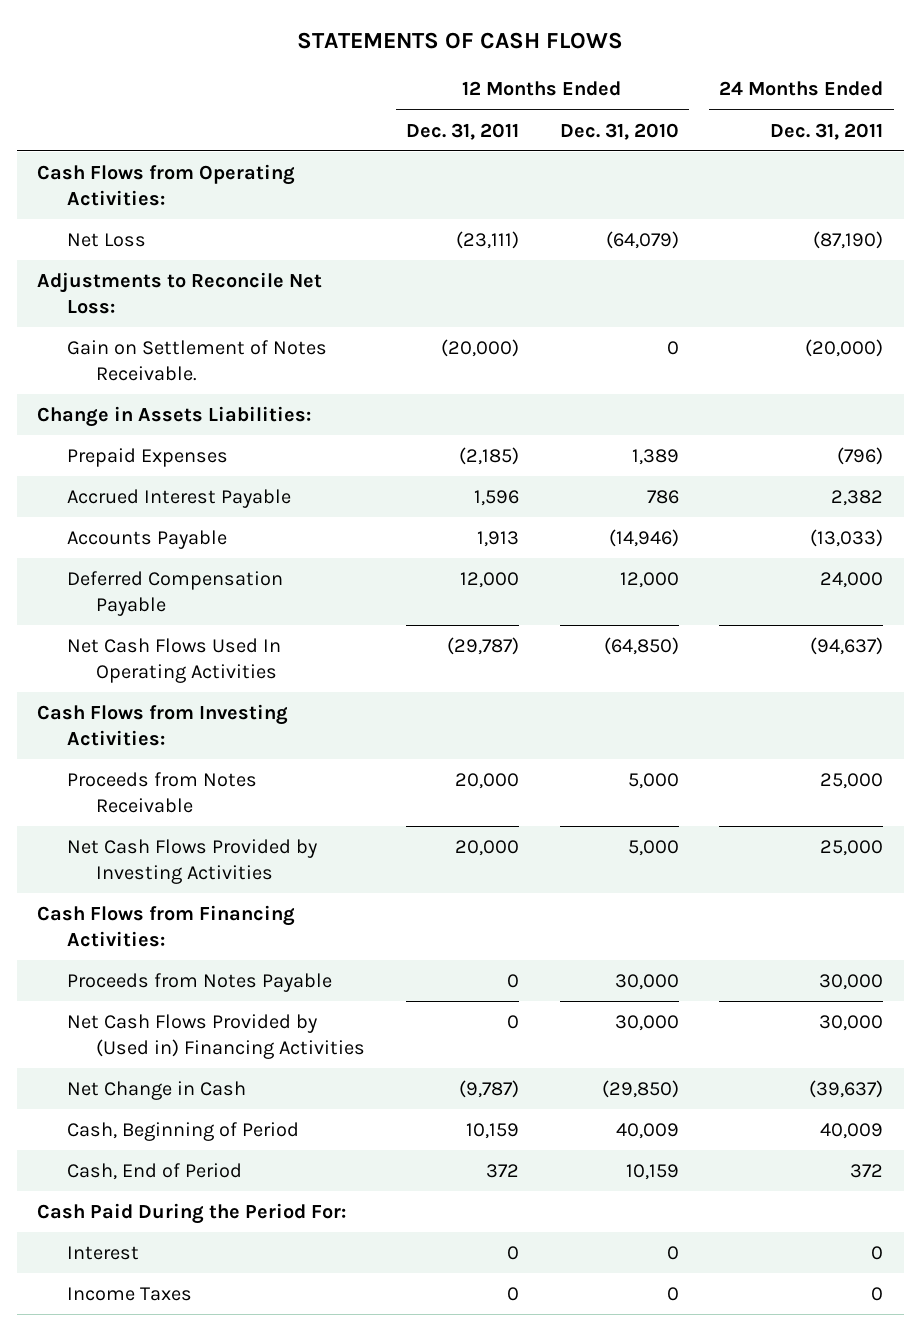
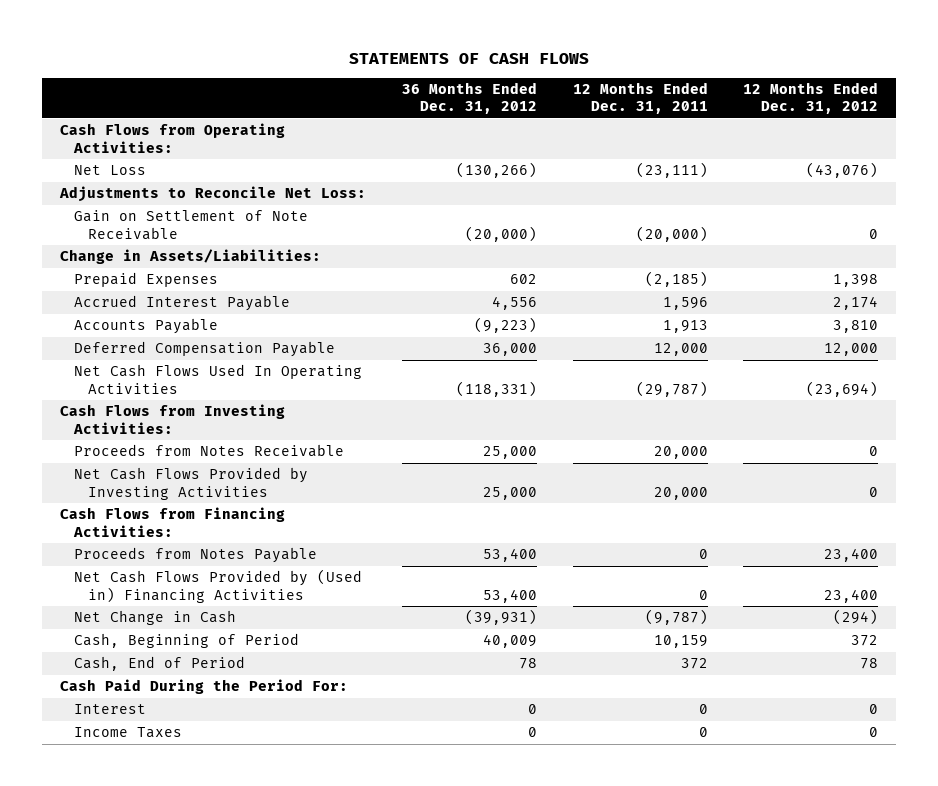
- | 12 Months Ended Dec. 31, 2011 | 12 Months Ended Dec. 31, 2010 | 24 Months Ended Dec. 31, 2011
+ | 36 Months Ended Dec. 31, 2012 | 12 Months Ended Dec. 31, 2011 | 12 Months Ended Dec. 31, 2012
- Gain on Settlement of Notes Receivable. | (20,000) | 0 | (20,000)
- Change in Assets Liabilities:
+ Gain on Settlement of Note Receivable | (20,000) | (20,000) | 0
+ Change in Assets/Liabilities:

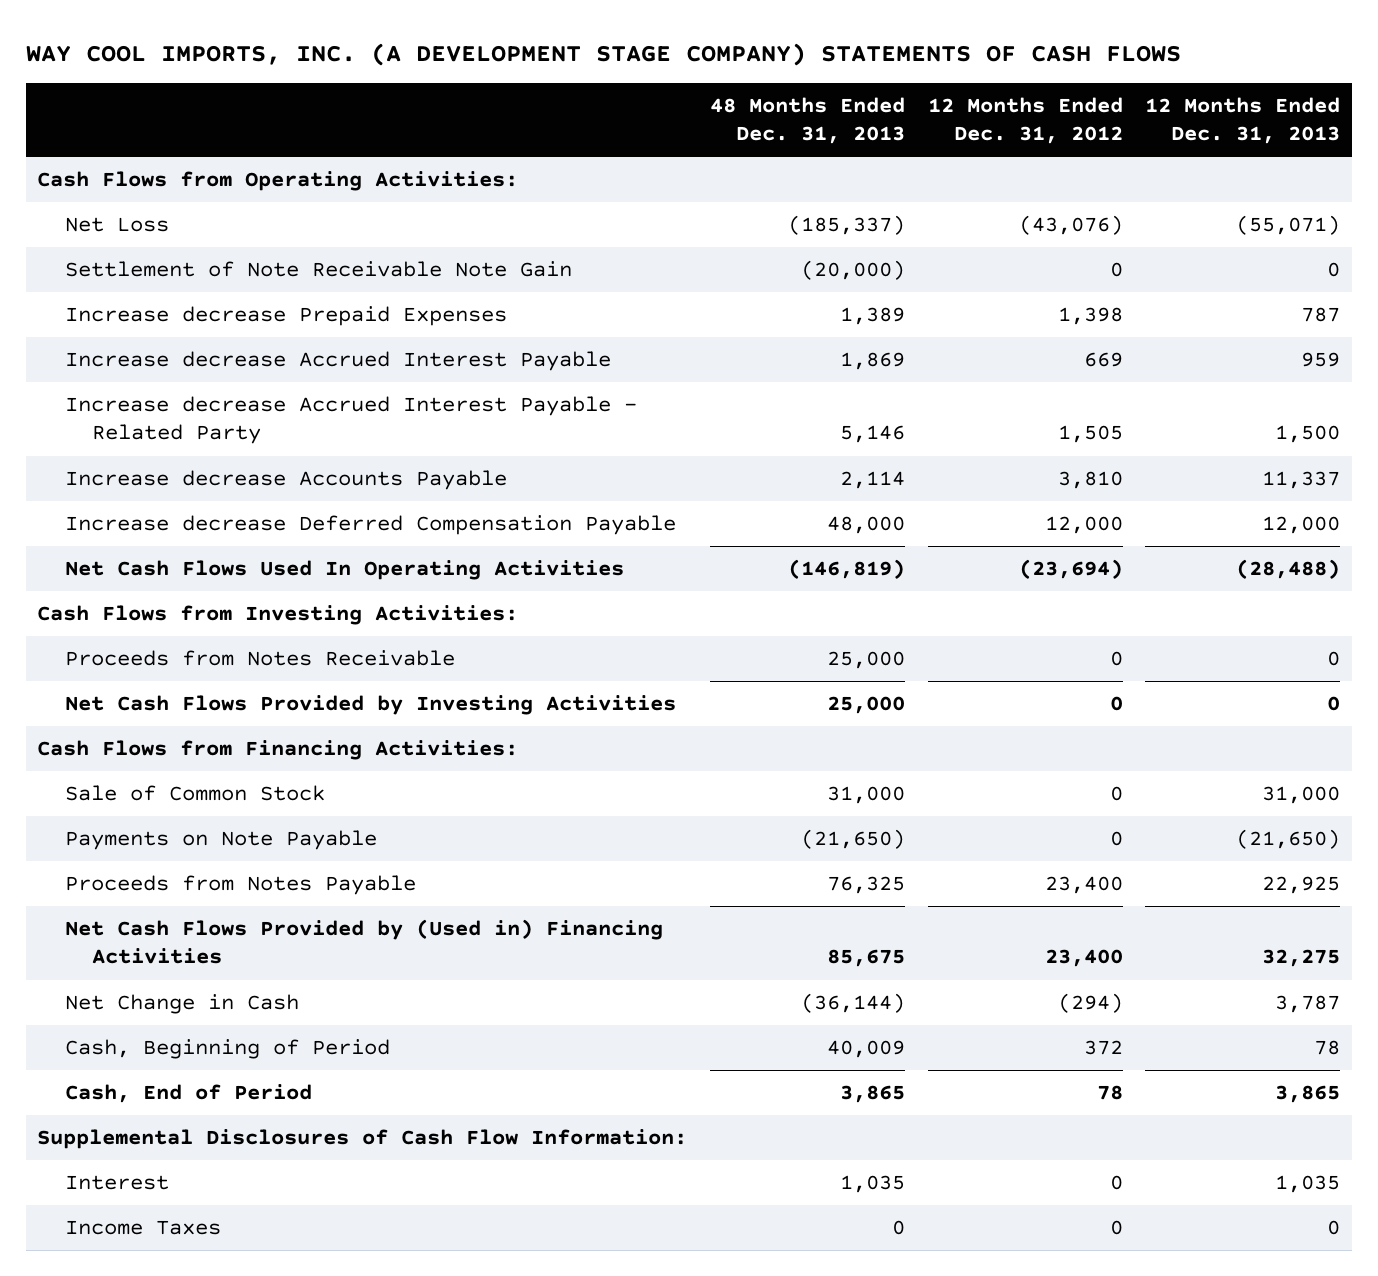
- STATEMENTS OF CASH FLOWS
+ WAY COOL IMPORTS, INC. (A DEVELOPMENT STAGE COMPANY) STATEMENTS OF CASH FLOWS
- | 36 Months Ended Dec. 31, 2012 | 12 Months Ended Dec. 31, 2011 | 12 Months Ended Dec. 31, 2012
+ | 48 Months Ended Dec. 31, 2013 | 12 Months Ended Dec. 31, 2012 | 12 Months Ended Dec. 31, 2013
- Adjustments to Reconcile Net Loss:
- Gain on Settlement of Note Receivable | (20,000) | (20,000) | 0
- Change in Assets/Liabilities:
- Prepaid Expenses | 602 | (2,185) | 1,398
- Accrued Interest Payable | 4,556 | 1,596 | 2,174
- Accounts Payable | (9,223) | 1,913 | 3,810
- Deferred Compensation Payable | 36,000 | 12,000 | 12,000
+ Settlement of Note Receivable Note Gain | (20,000) | 0 | 0
+ Increase decrease Prepaid Expenses | 1,389 | 1,398 | 787
+ Increase decrease Accrued Interest Payable | 1,869 | 669 | 959
+ Increase decrease Accrued Interest Payable - Related Party | 5,146 | 1,505 | 1,500
+ Increase decrease Accounts Payable | 2,114 | 3,810 | 11,337
+ Increase decrease Deferred Compensation Payable | 48,000 | 12,000 | 12,000
+ Sale of Common Stock | 31,000 | 0 | 31,000
+ Payments on Note Payable | (21,650) | 0 | (21,650)
- Cash Paid During the Period For:
+ Supplemental Disclosures of Cash Flow Information:

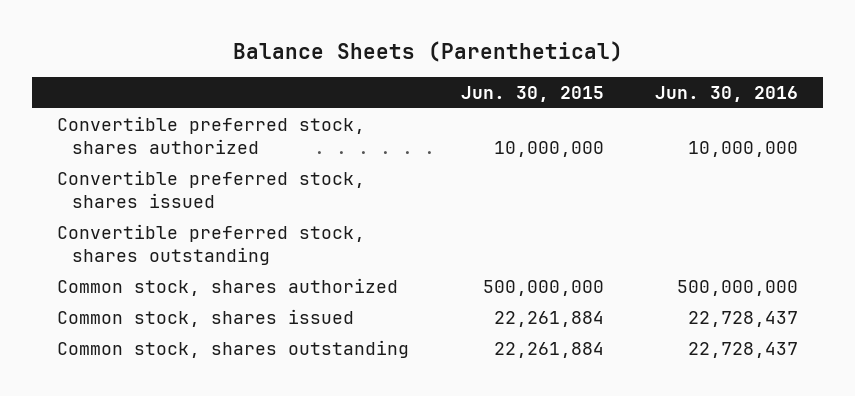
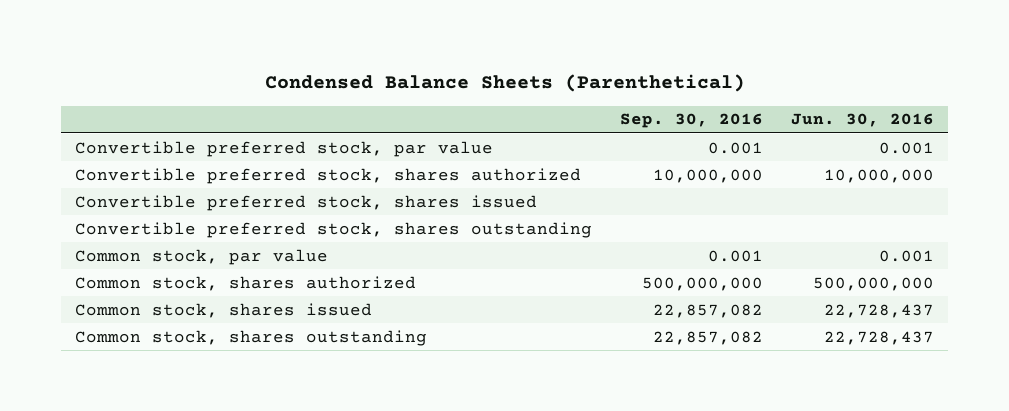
- Balance Sheets (Parenthetical)
+ Condensed Balance Sheets (Parenthetical)
- | Jun. 30, 2015 | Jun. 30, 2016
+ | Sep. 30, 2016 | Jun. 30, 2016
+ Convertible preferred stock, par value | 0.001 | 0.001
+ Common stock, par value | 0.001 | 0.001

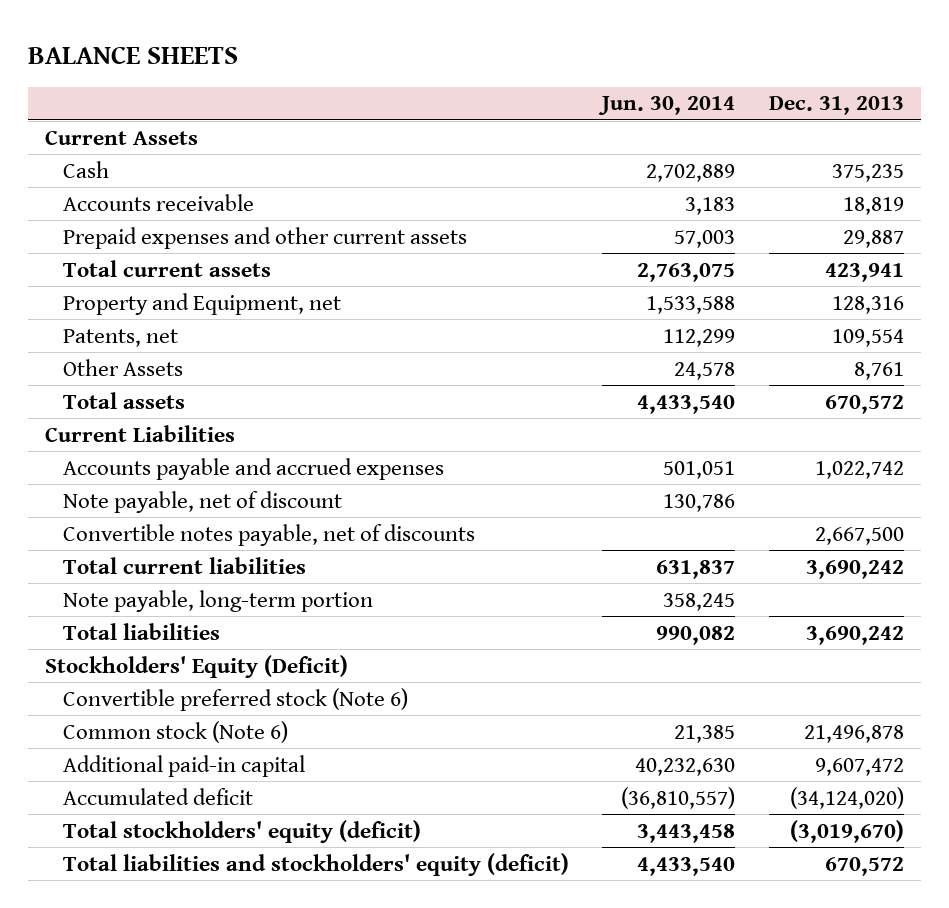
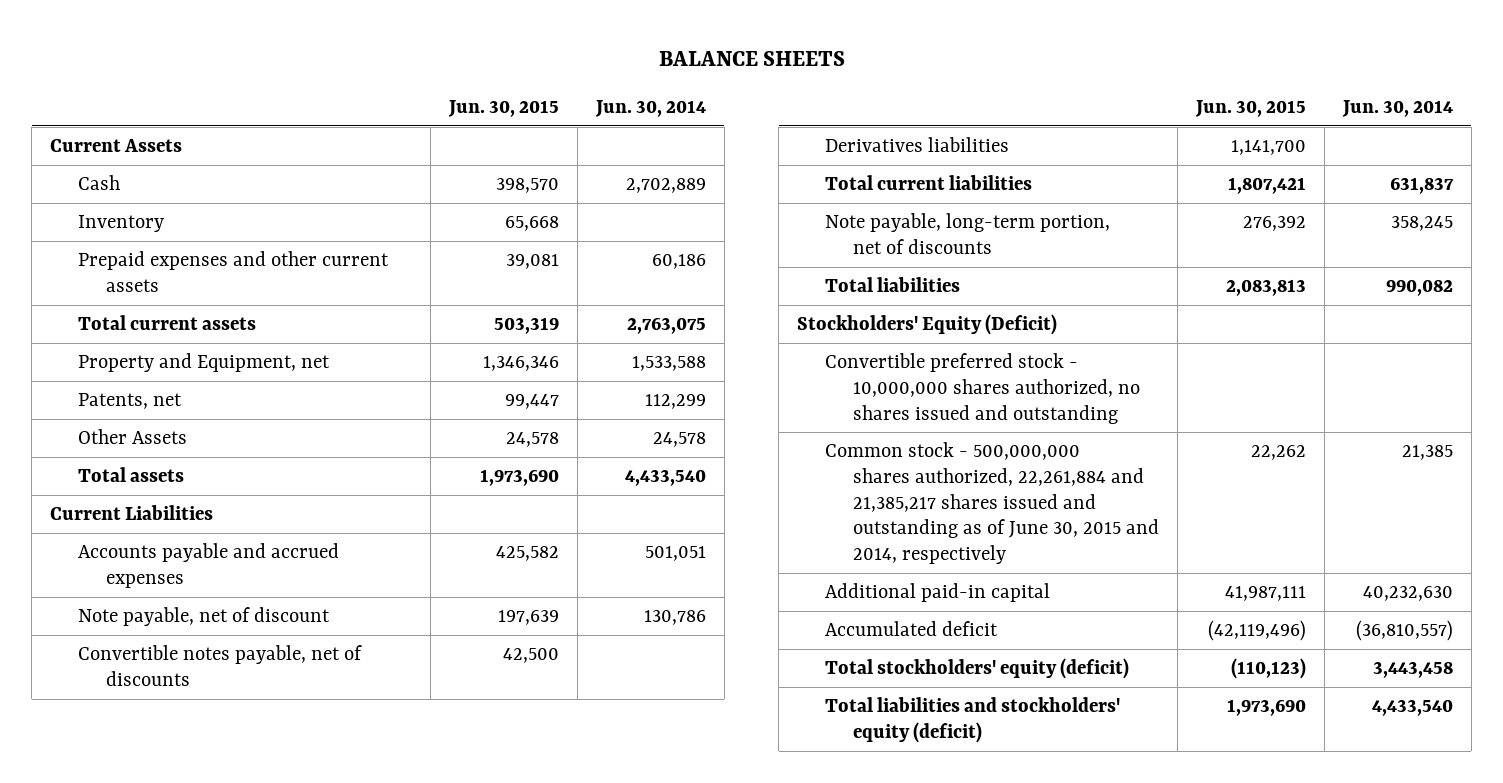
- | Jun. 30, 2014 | Dec. 31, 2013
+ | Jun. 30, 2015 | Jun. 30, 2014
- Accounts receivable | 3,183 | 18,819
- Prepaid expenses and other current assets | 57,003 | 29,887
+ Inventory | 65,668 |
+ Prepaid expenses and other current assets | 39,081 | 60,186
+ Derivatives liabilities | 1,141,700 |
- Note payable, long-term portion | 358,245 |
+ Note payable, long-term portion, net of discounts | 276,392 | 358,245
- Convertible preferred stock (Note 6)
- Common stock (Note 6) | 21,385 | 21,496,878
+ Convertible preferred stock - 10,000,000 shares authorized, no shares issued and outstanding
+ Common stock - 500,000,000 shares authorized, 22,261,884 and 21,385,217 shares issued and outstanding as of June 30, 2015 and 2014, respectively | 22,262 | 21,385

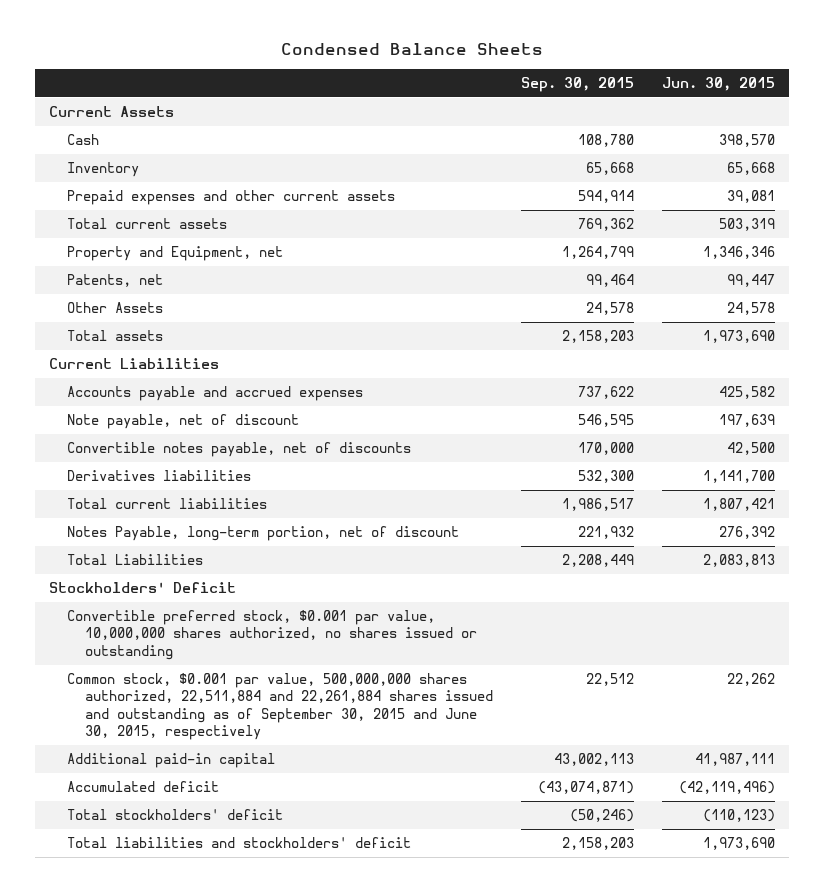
- BALANCE SHEETS
+ Condensed Balance Sheets
- | Jun. 30, 2015 | Jun. 30, 2014
+ | Sep. 30, 2015 | Jun. 30, 2015
- Note payable, long-term portion, net of discounts | 276,392 | 358,245
- Total liabilities | 2,083,813 | 990,082
- Stockholders' Equity (Deficit)
- Convertible preferred stock - 10,000,000 shares authorized, no shares issued and outstanding
- Common stock - 500,000,000 shares authorized, 22,261,884 and 21,385,217 shares issued and outstanding as of June 30, 2015 and 2014, respectively | 22,262 | 21,385
+ Notes Payable, long-term portion, net of discount | 221,932 | 276,392
+ Total Liabilities | 2,208,449 | 2,083,813
+ Stockholders' Deficit
+ Convertible preferred stock, $0.001 par value, 10,000,000 shares authorized, no shares issued or outstanding
+ Common stock, $0.001 par value, 500,000,000 shares authorized, 22,511,884 and 22,261,884 shares issued and outstanding as of September 30, 2015 and June 30, 2015, respectively | 22,512 | 22,262
- Total stockholders' equity (deficit) | (110,123) | 3,443,458
- Total liabilities and stockholders' equity (deficit) | 1,973,690 | 4,433,540
+ Total stockholders' deficit | (50,246) | (110,123)
+ Total liabilities and stockholders' deficit | 2,158,203 | 1,973,690

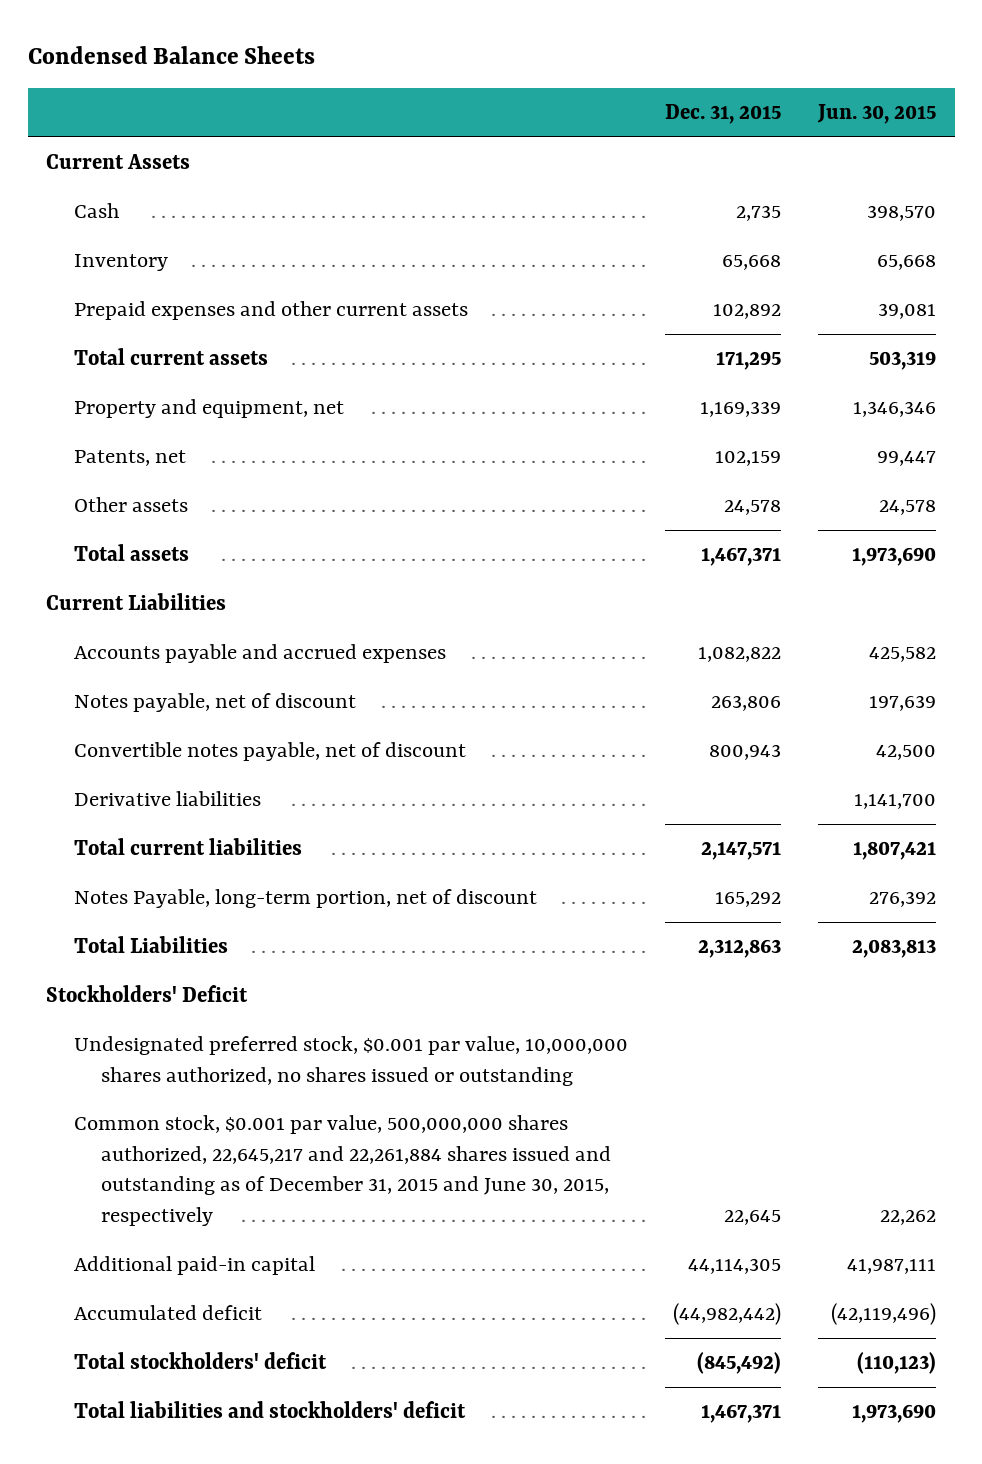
- | Sep. 30, 2015 | Jun. 30, 2015
+ | Dec. 31, 2015 | Jun. 30, 2015
- Property and Equipment, net | 1,264,799 | 1,346,346
+ Property and equipment, net | 1,169,339 | 1,346,346
- Other Assets | 24,578 | 24,578
+ Other assets | 24,578 | 24,578
- Note payable, net of discount | 546,595 | 197,639
- Convertible notes payable, net of discounts | 170,000 | 42,500
- Derivatives liabilities | 532,300 | 1,141,700
+ Notes payable, net of discount | 263,806 | 197,639
+ Convertible notes payable, net of discount | 800,943 | 42,500
+ Derivative liabilities | | 1,141,700
- Convertible preferred stock, $0.001 par value, 10,000,000 shares authorized, no shares issued or outstanding
- Common stock, $0.001 par value, 500,000,000 shares authorized, 22,511,884 and 22,261,884 shares issued and outstanding as of September 30, 2015 and June 30, 2015, respectively | 22,512 | 22,262
+ Undesignated preferred stock, $0.001 par value, 10,000,000 shares authorized, no shares issued or outstanding
+ Common stock, $0.001 par value, 500,000,000 shares authorized, 22,645,217 and 22,261,884 shares issued and outstanding as of December 31, 2015 and June 30, 2015, respectively | 22,645 | 22,262

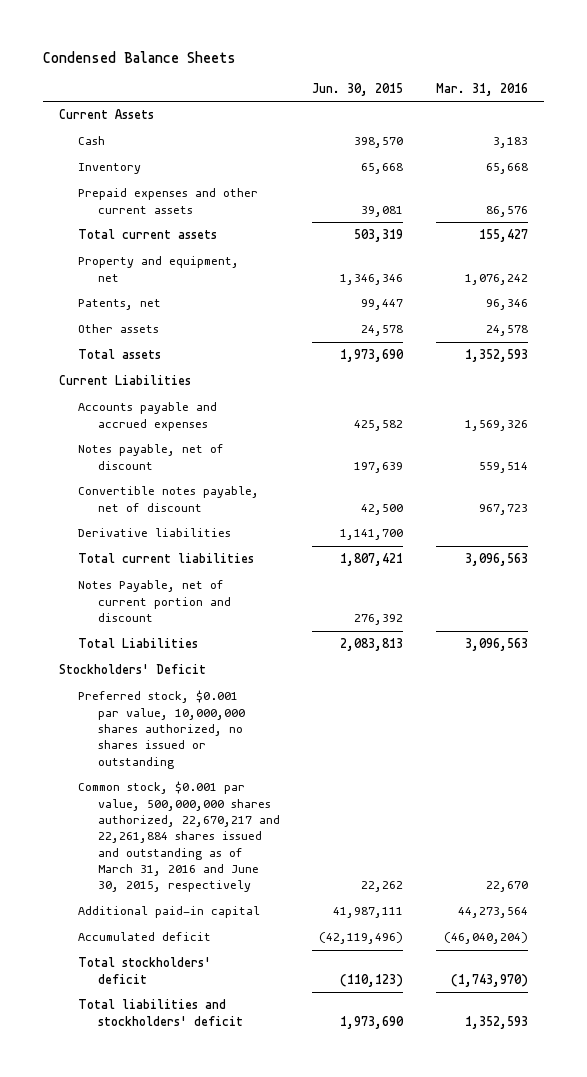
- | Dec. 31, 2015 | Jun. 30, 2015
+ | Jun. 30, 2015 | Mar. 31, 2016
- Notes Payable, long-term portion, net of discount | 165,292 | 276,392
+ Notes Payable, net of current portion and discount | 276,392 |
- Undesignated preferred stock, $0.001 par value, 10,000,000 shares authorized, no shares issued or outstanding
- Common stock, $0.001 par value, 500,000,000 shares authorized, 22,645,217 and 22,261,884 shares issued and outstanding as of December 31, 2015 and June 30, 2015, respectively | 22,645 | 22,262
+ Preferred stock, $0.001 par value, 10,000,000 shares authorized, no shares issued or outstanding
+ Common stock, $0.001 par value, 500,000,000 shares authorized, 22,670,217 and 22,261,884 shares issued and outstanding as of March 31, 2016 and June 30, 2015, respectively | 22,262 | 22,670

